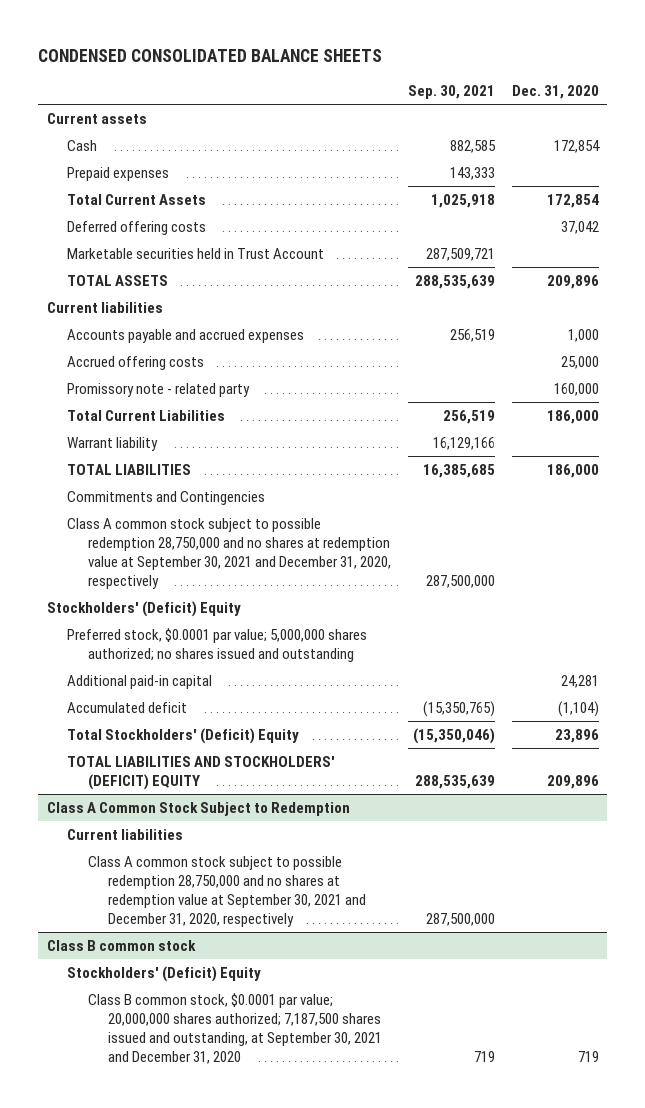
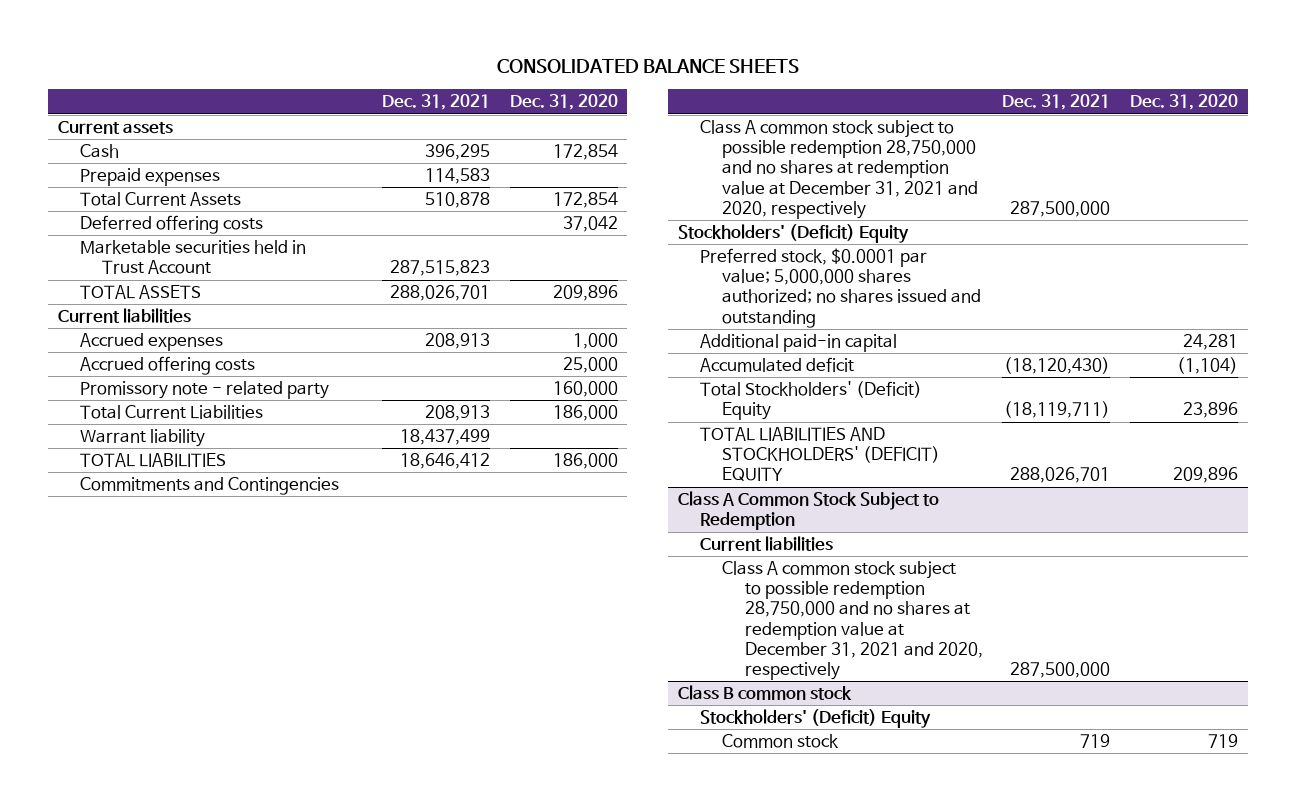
- CONDENSED CONSOLIDATED BALANCE SHEETS
+ CONSOLIDATED BALANCE SHEETS
- | Sep. 30, 2021 | Dec. 31, 2020
+ | Dec. 31, 2021 | Dec. 31, 2020
- Accounts payable and accrued expenses | 256,519 | 1,000
+ Accrued expenses | 208,913 | 1,000
- Class A common stock subject to possible redemption 28,750,000 and no shares at redemption value at September 30, 2021 and December 31, 2020, respectively | 287,500,000 |
+ Class A common stock subject to possible redemption 28,750,000 and no shares at redemption value at December 31, 2021 and 2020, respectively | 287,500,000 |
@ Class A Common Stock Subject to Redemption
- Class A common stock subject to possible redemption 28,750,000 and no shares at redemption value at September 30, 2021 and December 31, 2020, respectively | 287,500,000 |
+ Class A common stock subject to possible redemption 28,750,000 and no shares at redemption value at December 31, 2021 and 2020, respectively | 287,500,000 |
@ Class B common stock
- Class B common stock, $0.0001 par value; 20,000,000 shares authorized; 7,187,500 shares issued and outstanding, at September 30, 2021 and December 31, 2020 | 719 | 719
+ Common stock | 719 | 719

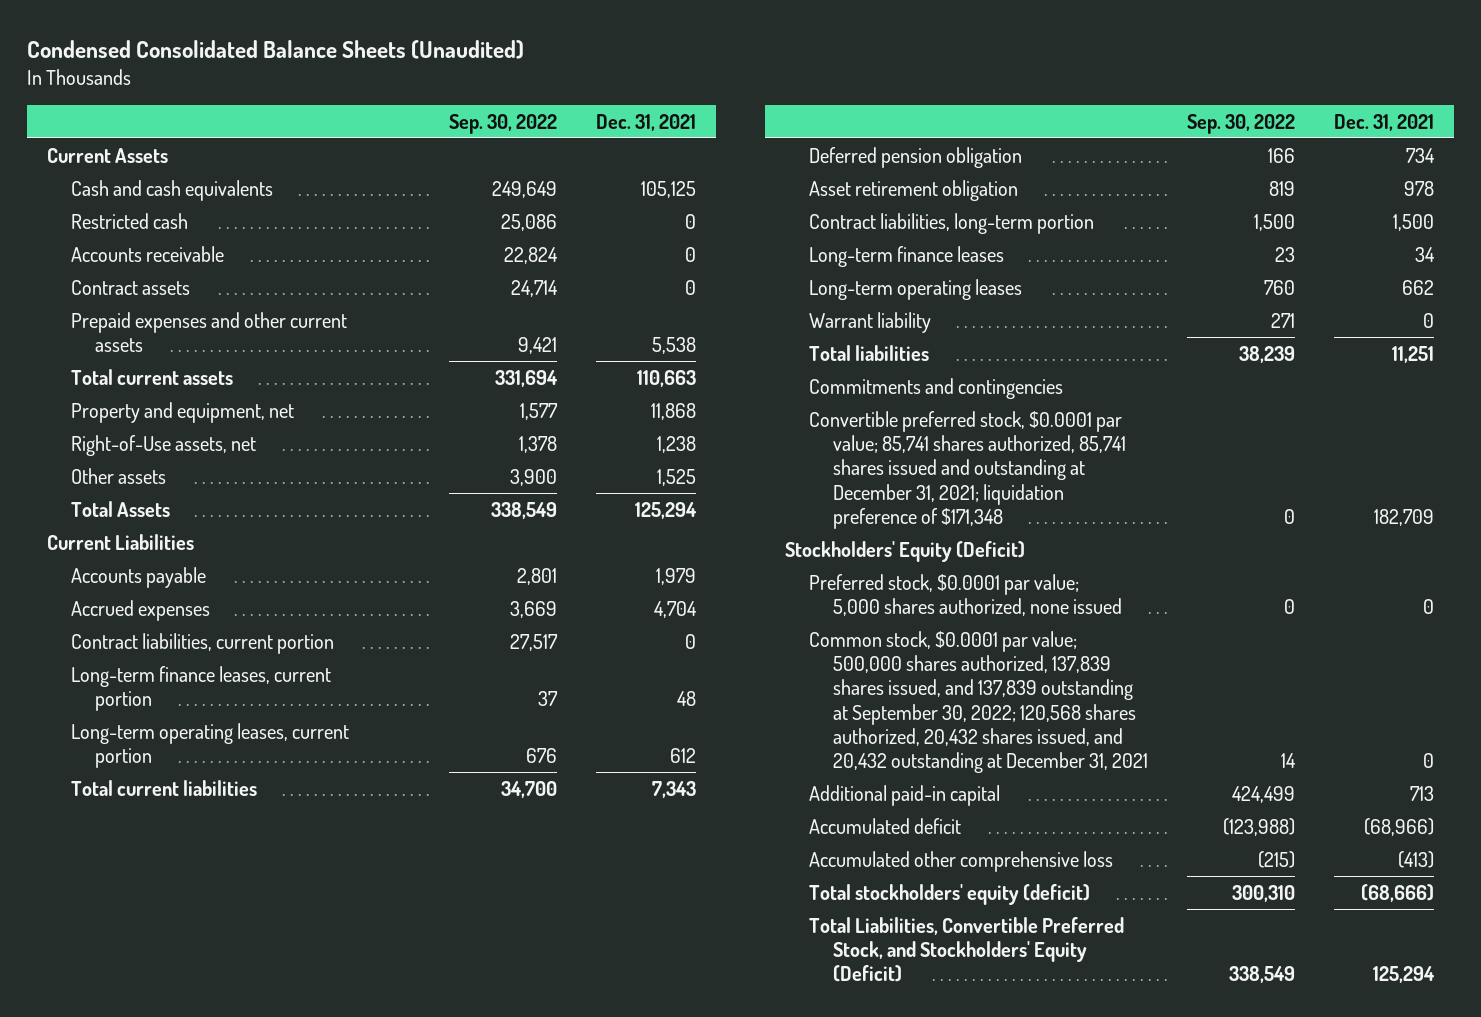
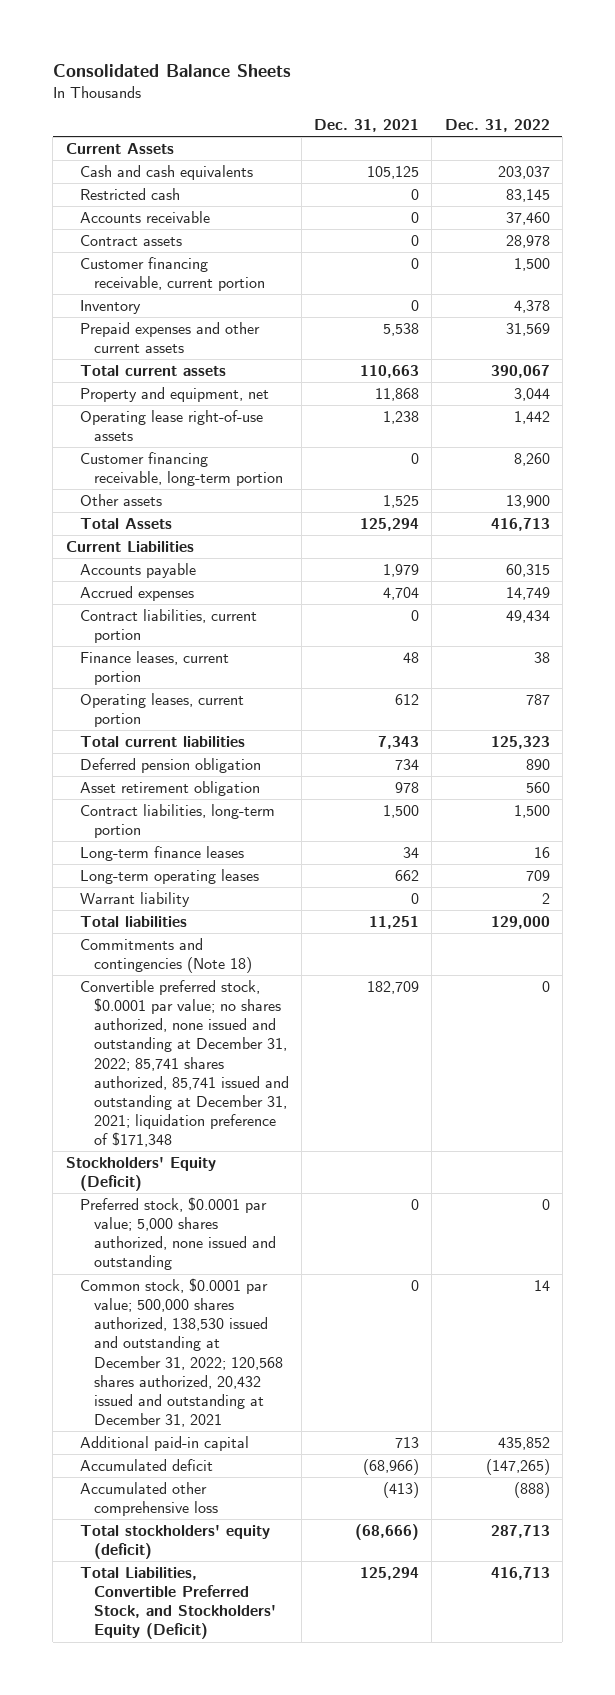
- Condensed Consolidated Balance Sheets (Unaudited)
+ Consolidated Balance Sheets
- | Sep. 30, 2022 | Dec. 31, 2021
+ | Dec. 31, 2021 | Dec. 31, 2022
+ Customer financing receivable, current portion | 0 | 1,500
+ Inventory | 0 | 4,378
- Right-of-Use assets, net | 1,378 | 1,238
+ Operating lease right-of-use assets | 1,238 | 1,442
+ Customer financing receivable, long-term portion | 0 | 8,260
- Long-term finance leases, current portion | 37 | 48
- Long-term operating leases, current portion | 676 | 612
+ Finance leases, current portion | 48 | 38
+ Operating leases, current portion | 612 | 787
- Commitments and contingencies
- Convertible preferred stock, $0.0001 par value; 85,741 shares authorized, 85,741 shares issued and outstanding at December 31, 2021; liquidation preference of $171,348 | 0 | 182,709
+ Commitments and contingencies (Note 18)
+ Convertible preferred stock, $0.0001 par value; no shares authorized, none issued and outstanding at December 31, 2022; 85,741 shares authorized, 85,741 issued and outstanding at December 31, 2021; liquidation preference of $171,348 | 182,709 | 0
- Preferred stock, $0.0001 par value; 5,000 shares authorized, none issued | 0 | 0
- Common stock, $0.0001 par value; 500,000 shares authorized, 137,839 shares issued, and 137,839 outstanding at September 30, 2022; 120,568 shares authorized, 20,432 shares issued, and 20,432 outstanding at December 31, 2021 | 14 | 0
+ Preferred stock, $0.0001 par value; 5,000 shares authorized, none issued and outstanding | 0 | 0
+ Common stock, $0.0001 par value; 500,000 shares authorized, 138,530 issued and outstanding at December 31, 2022; 120,568 shares authorized, 20,432 issued and outstanding at December 31, 2021 | 0 | 14

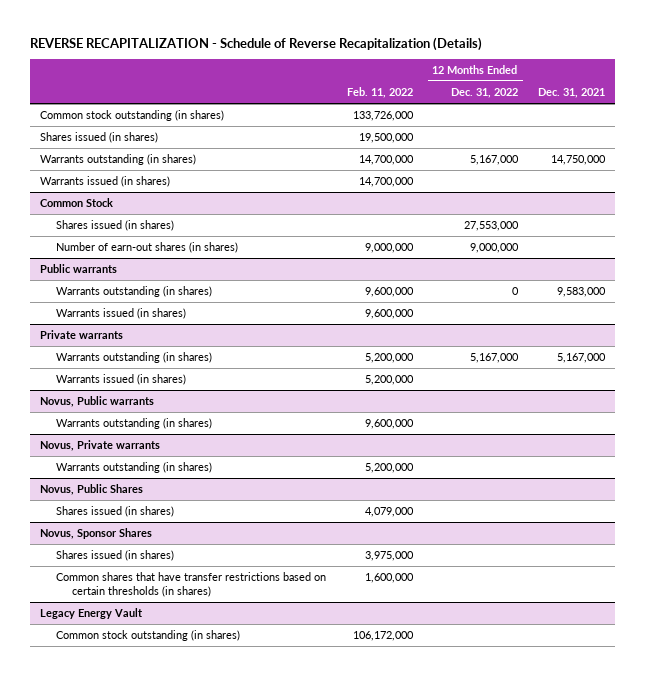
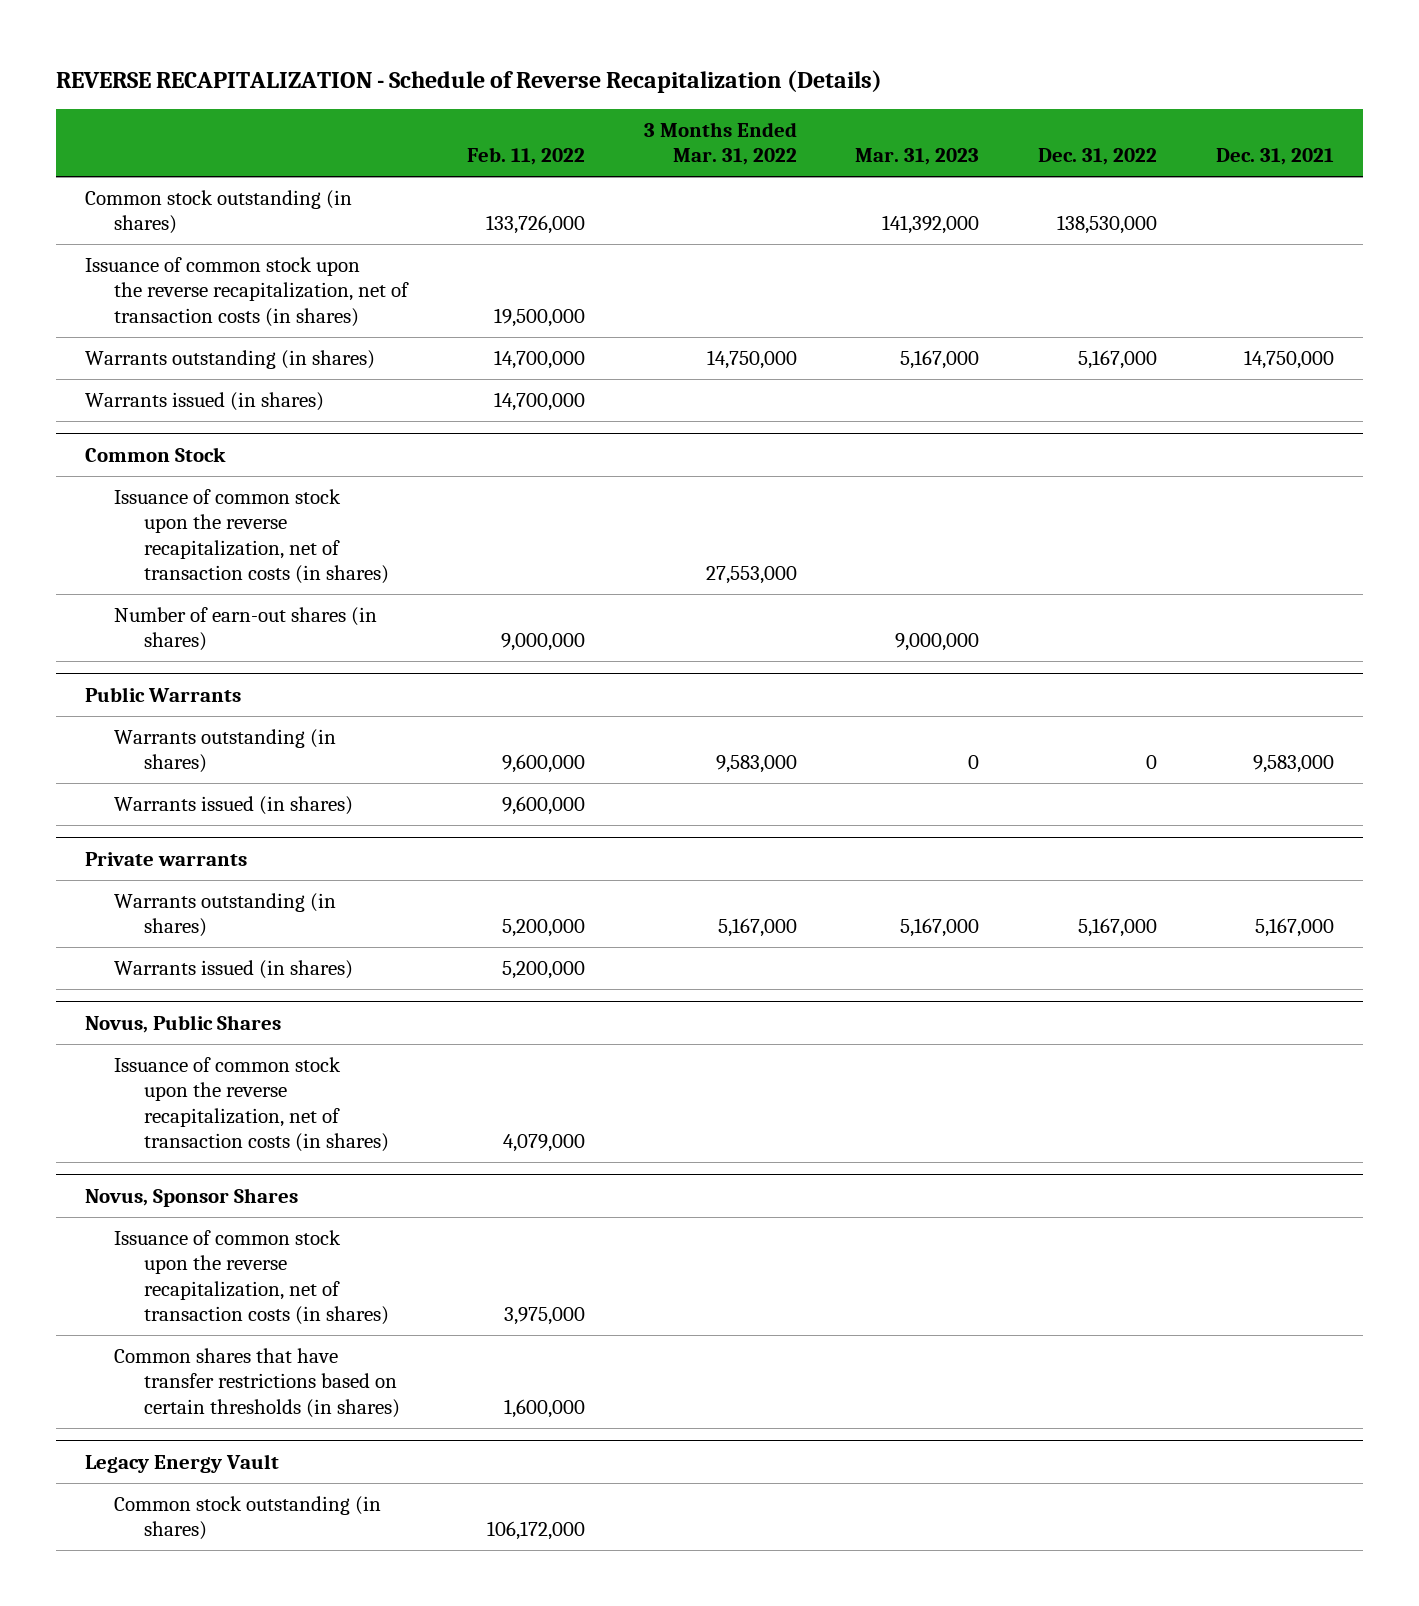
- | Feb. 11, 2022 | 12 Months Ended Dec. 31, 2022 | Dec. 31, 2021
+ | Feb. 11, 2022 | 3 Months Ended Mar. 31, 2022 | Mar. 31, 2023 | Dec. 31, 2022 | Dec. 31, 2021
- Shares issued (in shares) | 19,500,000 | |
+ Issuance of common stock upon the reverse recapitalization, net of transaction costs (in shares) | 19,500,000 | | | |
@ Common Stock
- Shares issued (in shares) | | 27,553,000 |
+ Issuance of common stock upon the reverse recapitalization, net of transaction costs (in shares) | | 27,553,000 | | |
- Public warrants
+ Public Warrants
- Novus, Public warrants
- Warrants outstanding (in shares) | 9,600,000 | |
- Novus, Private warrants
- Warrants outstanding (in shares) | 5,200,000 | |
@ Novus, Public Shares
- Shares issued (in shares) | 4,079,000 | |
+ Issuance of common stock upon the reverse recapitalization, net of transaction costs (in shares) | 4,079,000 | | | |
@ Novus, Sponsor Shares
- Shares issued (in shares) | 3,975,000 | |
+ Issuance of common stock upon the reverse recapitalization, net of transaction costs (in shares) | 3,975,000 | | | |

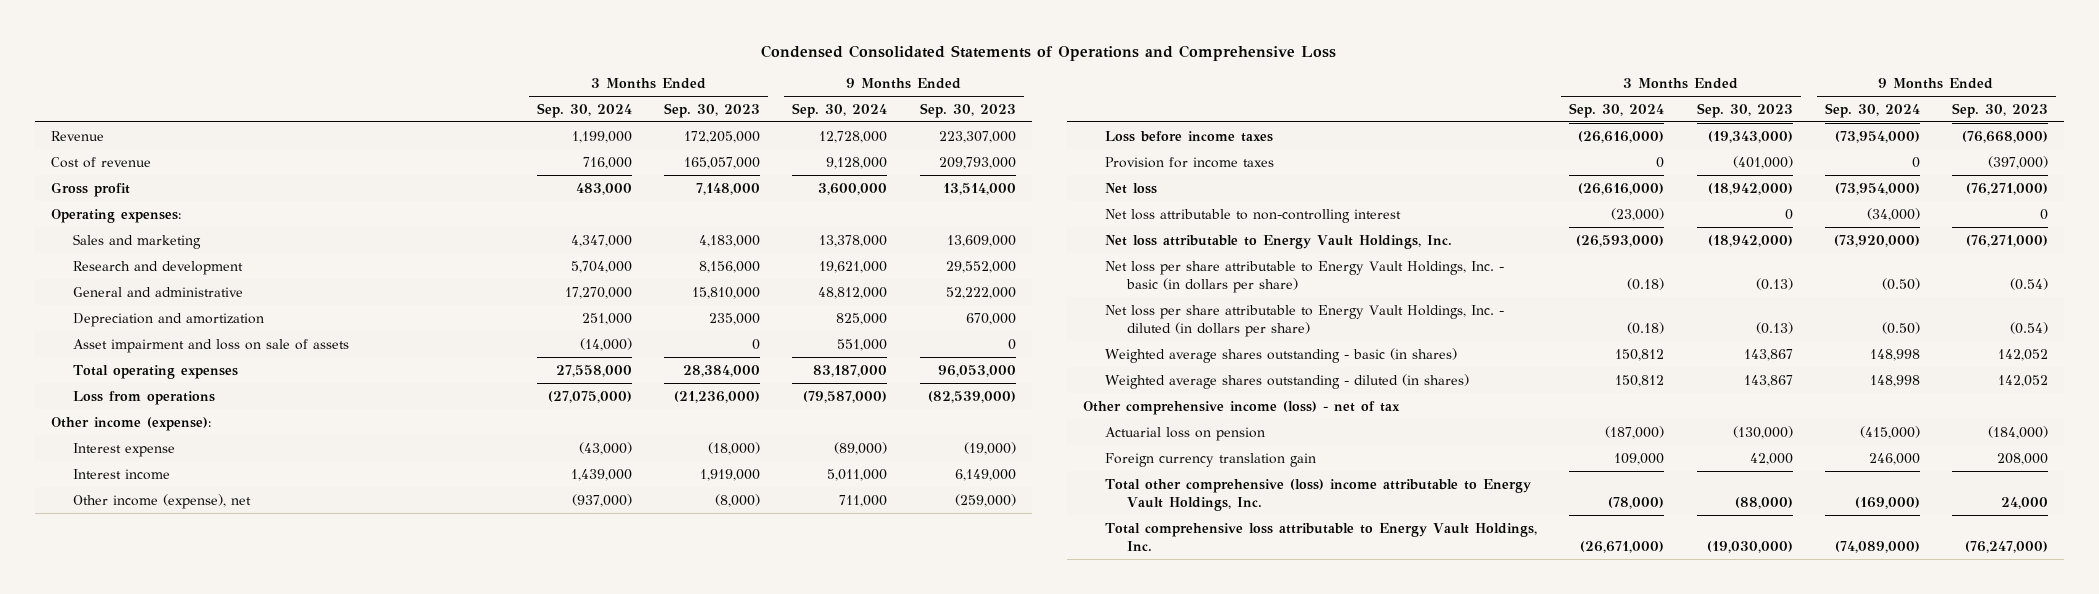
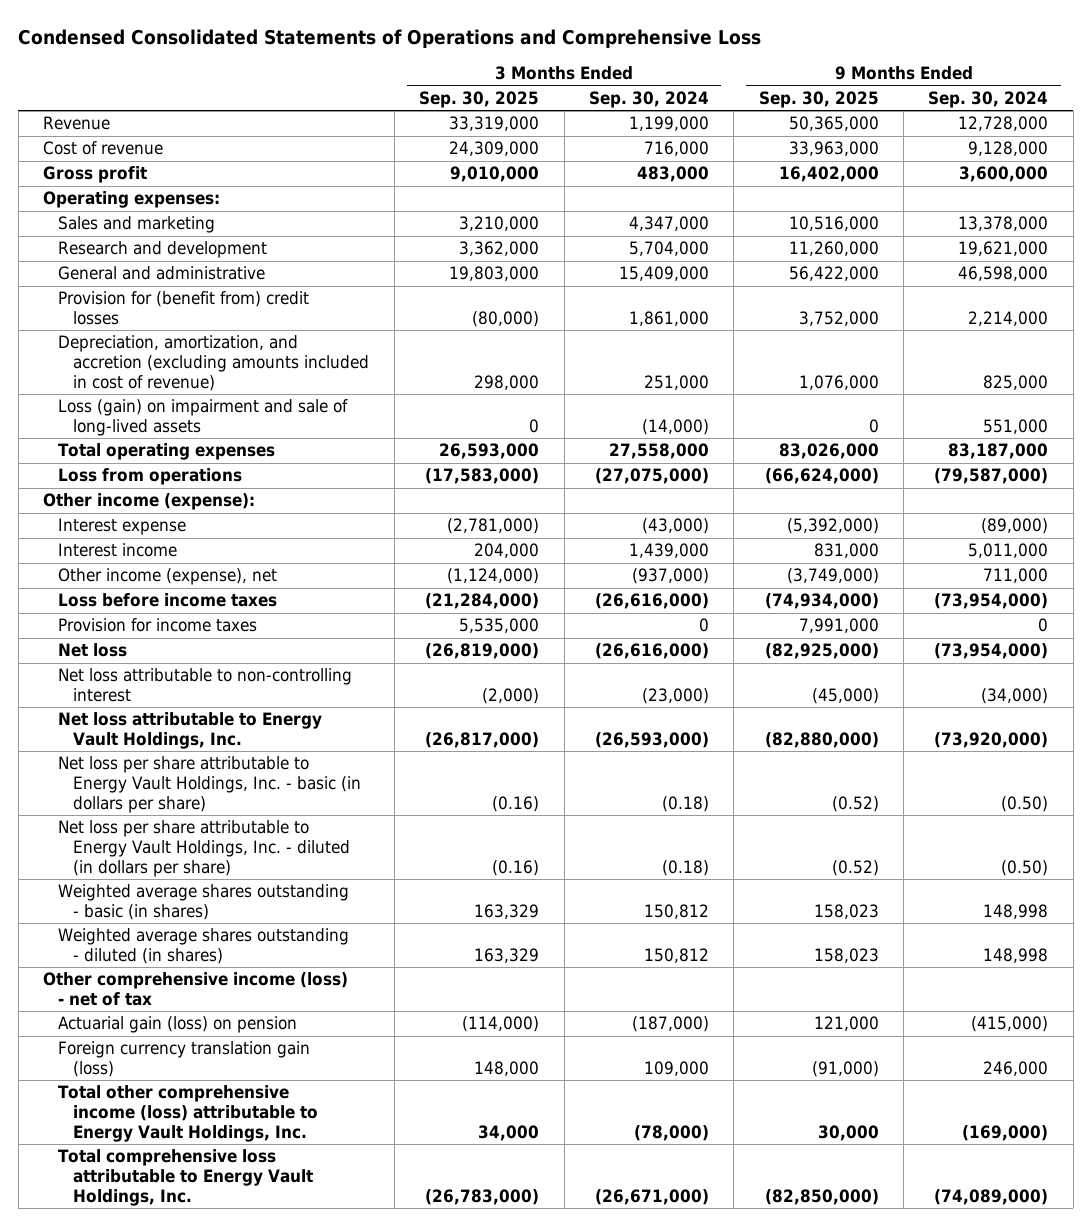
- | 3 Months Ended Sep. 30, 2024 | 3 Months Ended Sep. 30, 2023 | 9 Months Ended Sep. 30, 2024 | 9 Months Ended Sep. 30, 2023
+ | 3 Months Ended Sep. 30, 2025 | 3 Months Ended Sep. 30, 2024 | 9 Months Ended Sep. 30, 2025 | 9 Months Ended Sep. 30, 2024
- General and administrative | 17,270,000 | 15,810,000 | 48,812,000 | 52,222,000
- Depreciation and amortization | 251,000 | 235,000 | 825,000 | 670,000
- Asset impairment and loss on sale of assets | (14,000) | 0 | 551,000 | 0
+ General and administrative | 19,803,000 | 15,409,000 | 56,422,000 | 46,598,000
+ Provision for (benefit from) credit losses | (80,000) | 1,861,000 | 3,752,000 | 2,214,000
+ Depreciation, amortization, and accretion (excluding amounts included in cost of revenue) | 298,000 | 251,000 | 1,076,000 | 825,000
+ Loss (gain) on impairment and sale of long-lived assets | 0 | (14,000) | 0 | 551,000
- Actuarial loss on pension | (187,000) | (130,000) | (415,000) | (184,000)
- Foreign currency translation gain | 109,000 | 42,000 | 246,000 | 208,000
- Total other comprehensive (loss) income attributable to Energy Vault Holdings, Inc. | (78,000) | (88,000) | (169,000) | 24,000
+ Actuarial gain (loss) on pension | (114,000) | (187,000) | 121,000 | (415,000)
+ Foreign currency translation gain (loss) | 148,000 | 109,000 | (91,000) | 246,000
+ Total other comprehensive income (loss) attributable to Energy Vault Holdings, Inc. | 34,000 | (78,000) | 30,000 | (169,000)

